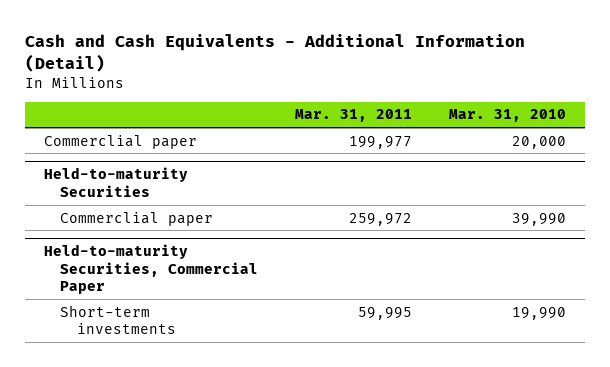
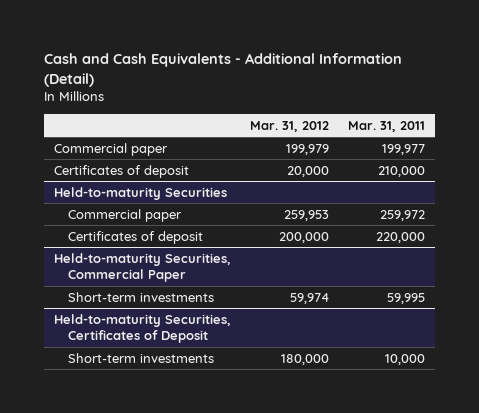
- | Mar. 31, 2011 | Mar. 31, 2010
+ | Mar. 31, 2012 | Mar. 31, 2011
- Commerclial paper | 199,977 | 20,000
+ Commercial paper | 199,979 | 199,977
+ Certificates of deposit | 20,000 | 210,000
@ Held-to-maturity Securities
- Commerclial paper | 259,972 | 39,990
+ Commercial paper | 259,953 | 259,972
+ Certificates of deposit | 200,000 | 220,000
+ Held-to-maturity Securities, Certificates of Deposit
+ Short-term investments | 180,000 | 10,000

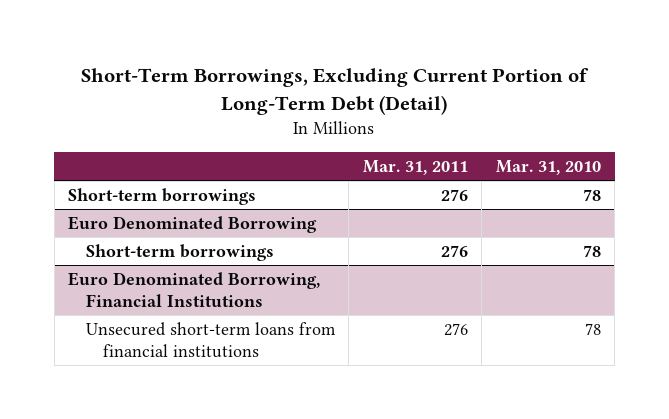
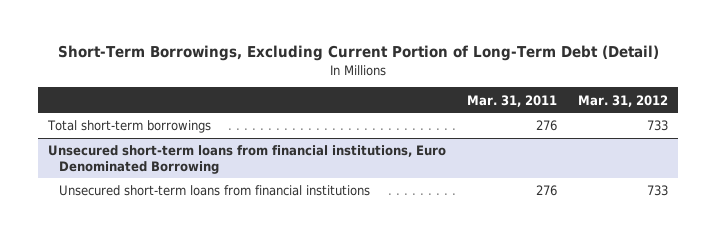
- | Mar. 31, 2011 | Mar. 31, 2010
+ | Mar. 31, 2011 | Mar. 31, 2012
- Short-term borrowings | 276 | 78
- Euro Denominated Borrowing
- Short-term borrowings | 276 | 78
- Euro Denominated Borrowing, Financial Institutions
+ Total short-term borrowings | 276 | 733
+ Unsecured short-term loans from financial institutions, Euro Denominated Borrowing

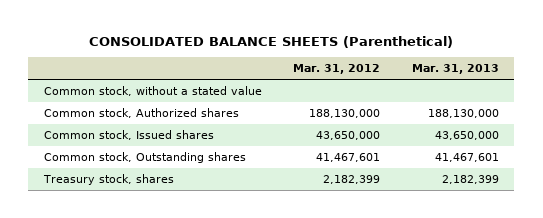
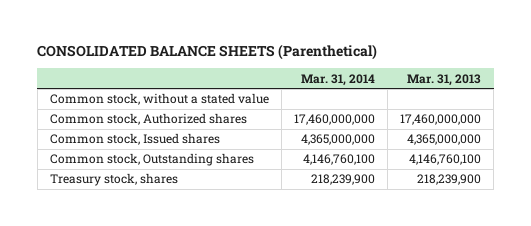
- | Mar. 31, 2012 | Mar. 31, 2013
+ | Mar. 31, 2014 | Mar. 31, 2013
- Common stock, Authorized shares | 188,130,000 | 188,130,000
- Common stock, Issued shares | 43,650,000 | 43,650,000
- Common stock, Outstanding shares | 41,467,601 | 41,467,601
- Treasury stock, shares | 2,182,399 | 2,182,399
+ Common stock, Authorized shares | 17,460,000,000 | 17,460,000,000
+ Common stock, Issued shares | 4,365,000,000 | 4,365,000,000
+ Common stock, Outstanding shares | 4,146,760,100 | 4,146,760,100
+ Treasury stock, shares | 218,239,900 | 218,239,900

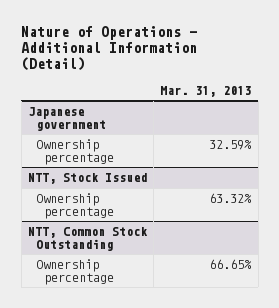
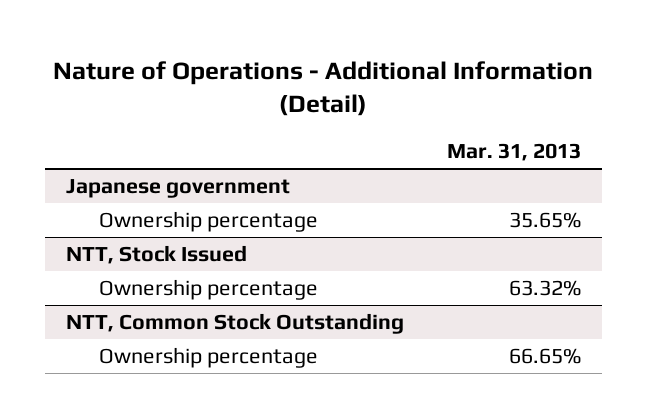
@ Japanese government
- Ownership percentage | 32.59%
+ Ownership percentage | 35.65%

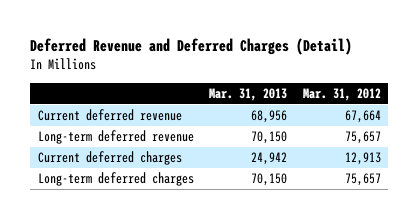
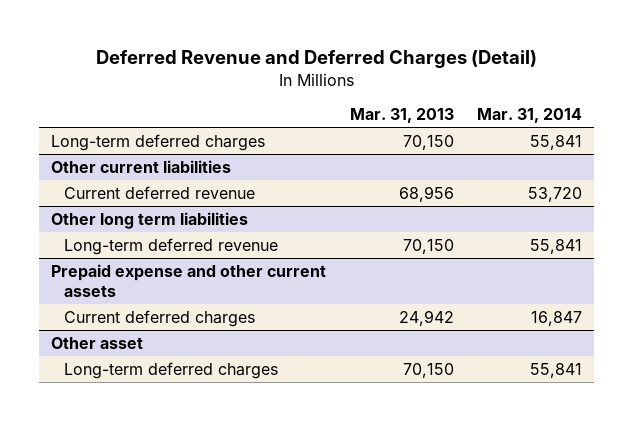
- | Mar. 31, 2013 | Mar. 31, 2012
+ | Mar. 31, 2013 | Mar. 31, 2014
+ Long-term deferred charges | 70,150 | 55,841
+ Other current liabilities
+ Other long term liabilities
+ Prepaid expense and other current assets
+ Other asset

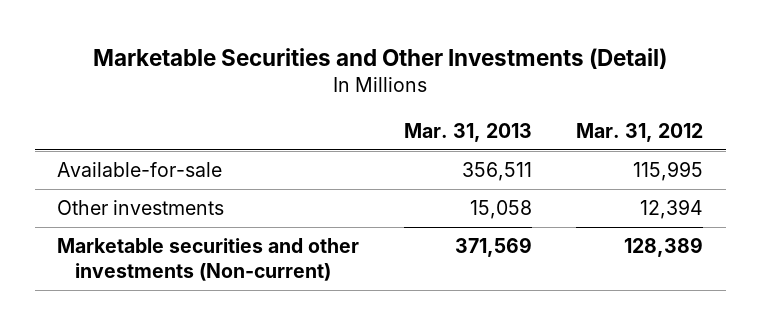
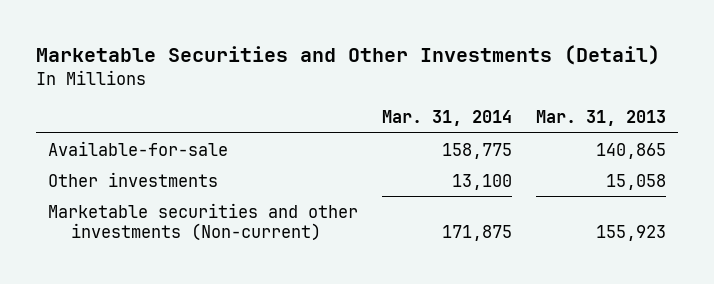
- | Mar. 31, 2013 | Mar. 31, 2012
+ | Mar. 31, 2014 | Mar. 31, 2013
- Available-for-sale | 356,511 | 115,995
+ Available-for-sale | 158,775 | 140,865
- Marketable securities and other investments (Non-current) | 371,569 | 128,389
+ Marketable securities and other investments (Non-current) | 171,875 | 155,923

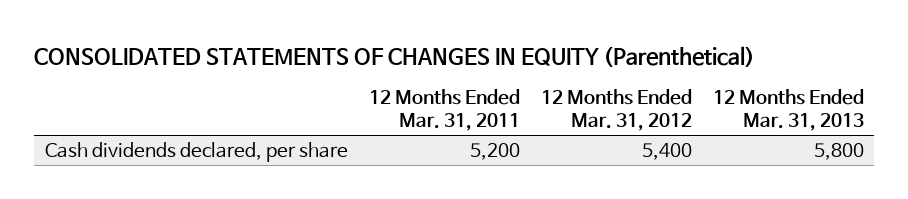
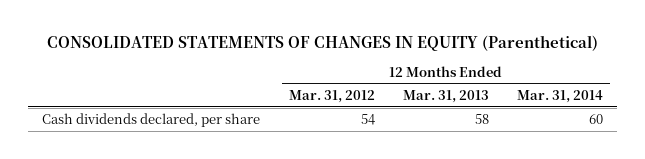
- | 12 Months Ended Mar. 31, 2011 | 12 Months Ended Mar. 31, 2012 | 12 Months Ended Mar. 31, 2013
+ | 12 Months Ended Mar. 31, 2012 | 12 Months Ended Mar. 31, 2013 | 12 Months Ended Mar. 31, 2014
- Cash dividends declared, per share | 5,200 | 5,400 | 5,800
+ Cash dividends declared, per share | 54 | 58 | 60

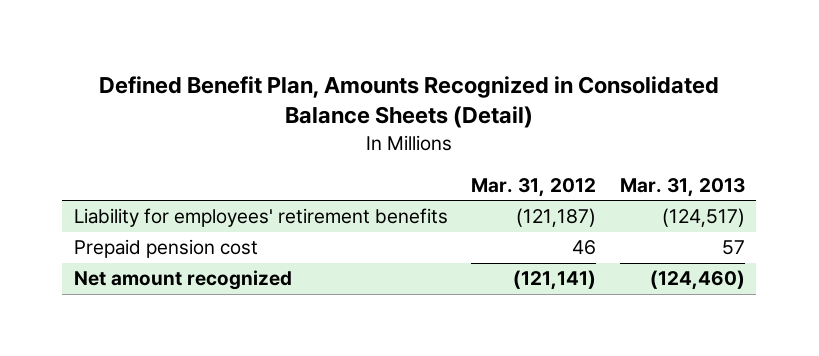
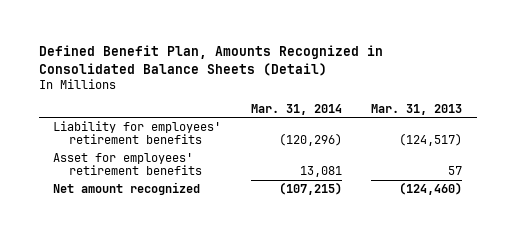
- | Mar. 31, 2012 | Mar. 31, 2013
+ | Mar. 31, 2014 | Mar. 31, 2013
- Prepaid pension cost | 46 | 57
+ Asset for employees' retirement benefits | 13,081 | 57

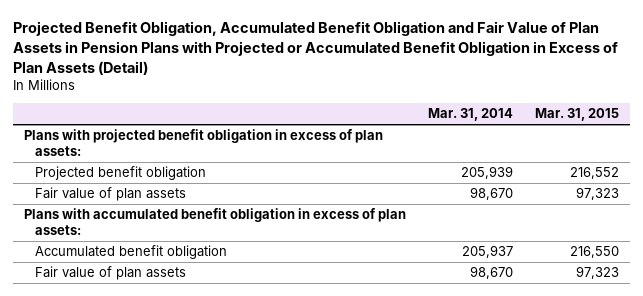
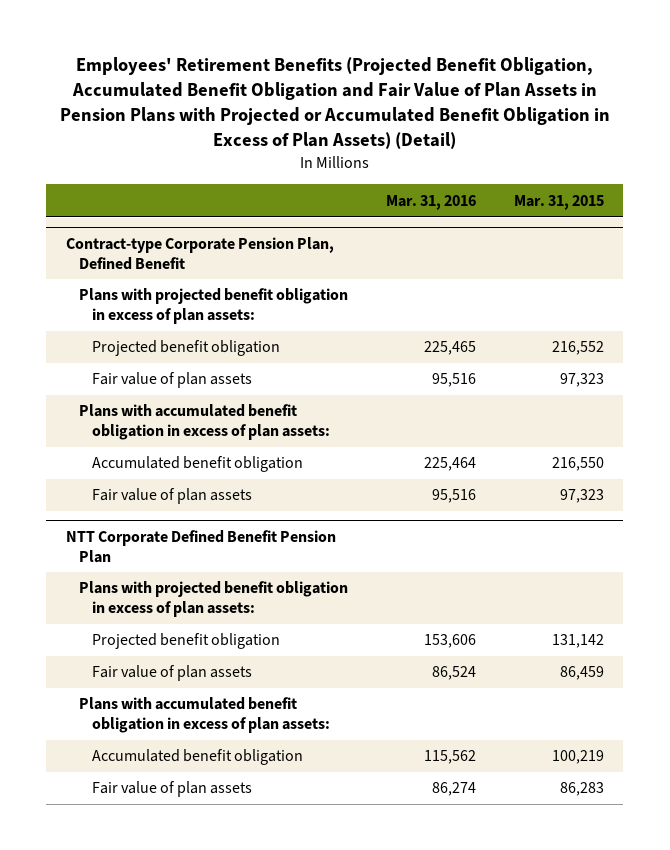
- Projected Benefit Obligation, Accumulated Benefit Obligation and Fair Value of Plan Assets in Pension Plans with Projected or Accumulated Benefit Obligation in Excess of Plan Assets (Detail)
+ Employees' Retirement Benefits (Projected Benefit Obligation, Accumulated Benefit Obligation and Fair Value of Plan Assets in Pension Plans with Projected or Accumulated Benefit Obligation in Excess of Plan Assets) (Detail)
- | Mar. 31, 2014 | Mar. 31, 2015
+ | Mar. 31, 2016 | Mar. 31, 2015
+ Contract-type Corporate Pension Plan, Defined Benefit
+ NTT Corporate Defined Benefit Pension Plan
+ Plans with projected benefit obligation in excess of plan assets:
+ Projected benefit obligation | 153,606 | 131,142
+ Fair value of plan assets | 86,524 | 86,459
+ Plans with accumulated benefit obligation in excess of plan assets:
+ Accumulated benefit obligation | 115,562 | 100,219
+ Fair value of plan assets | 86,274 | 86,283

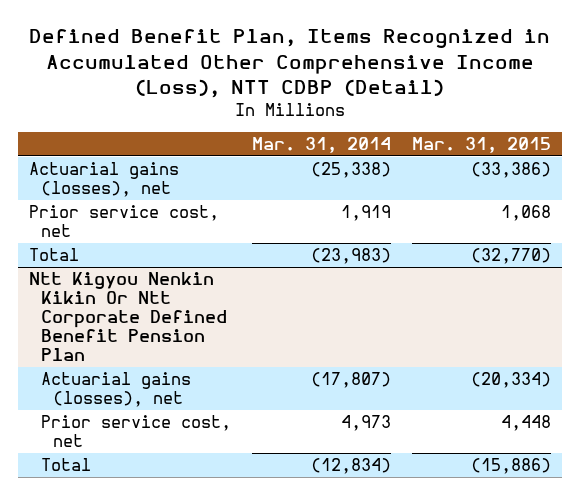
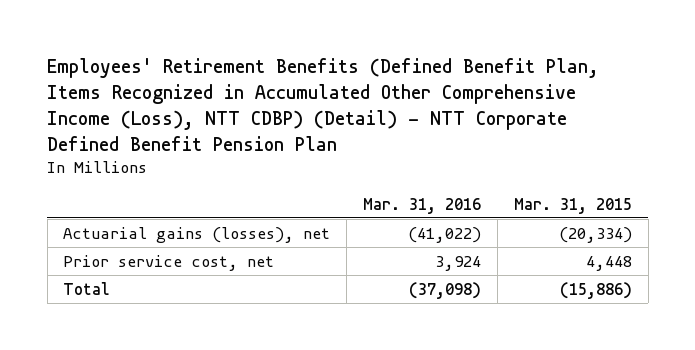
- Defined Benefit Plan, Items Recognized in Accumulated Other Comprehensive Income (Loss), NTT CDBP (Detail)
+ Employees' Retirement Benefits (Defined Benefit Plan, Items Recognized in Accumulated Other Comprehensive Income (Loss), NTT CDBP) (Detail) - NTT Corporate Defined Benefit Pension Plan
- | Mar. 31, 2014 | Mar. 31, 2015
+ | Mar. 31, 2016 | Mar. 31, 2015
- Actuarial gains (losses), net | (25,338) | (33,386)
- Prior service cost, net | 1,919 | 1,068
- Total | (23,983) | (32,770)
- Ntt Kigyou Nenkin Kikin Or Ntt Corporate Defined Benefit Pension Plan

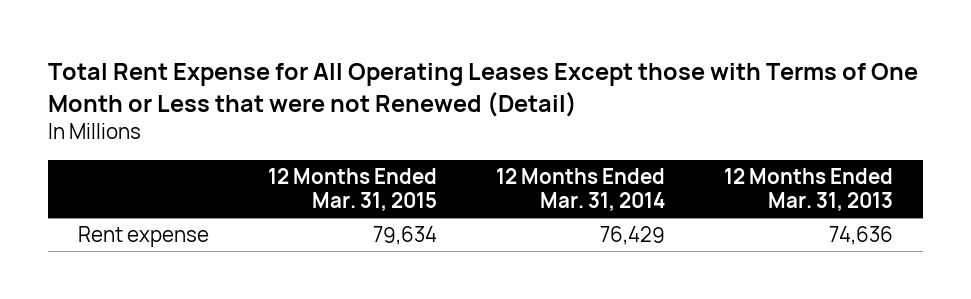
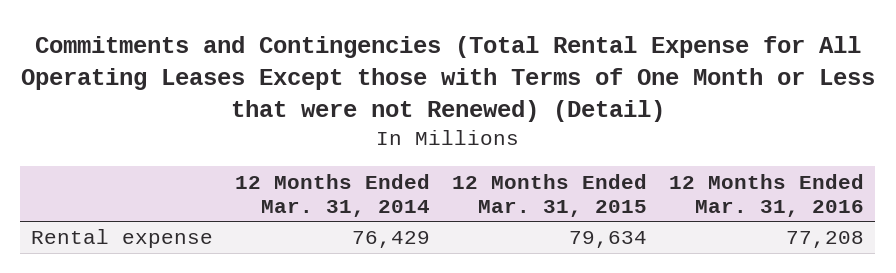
- Total Rent Expense for All Operating Leases Except those with Terms of One Month or Less that were not Renewed (Detail)
+ Commitments and Contingencies (Total Rental Expense for All Operating Leases Except those with Terms of One Month or Less that were not Renewed) (Detail)
- | 12 Months Ended Mar. 31, 2015 | 12 Months Ended Mar. 31, 2014 | 12 Months Ended Mar. 31, 2013
+ | 12 Months Ended Mar. 31, 2014 | 12 Months Ended Mar. 31, 2015 | 12 Months Ended Mar. 31, 2016
- Rent expense | 79,634 | 76,429 | 74,636
+ Rental expense | 76,429 | 79,634 | 77,208

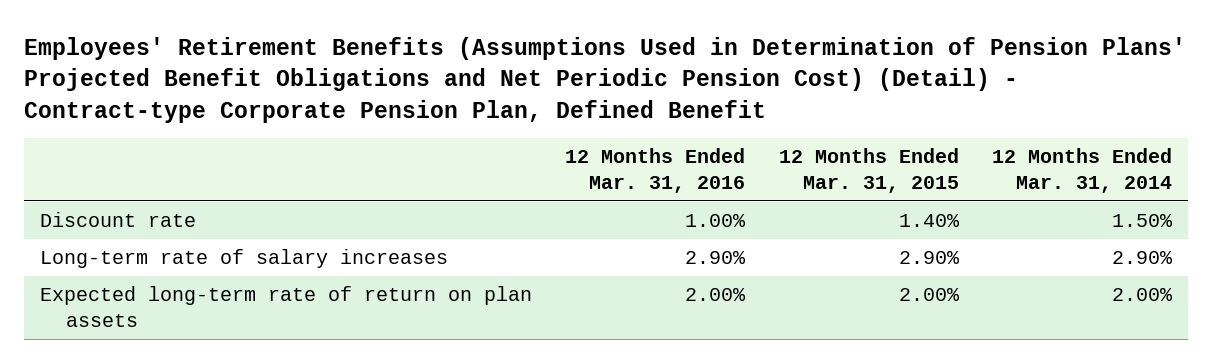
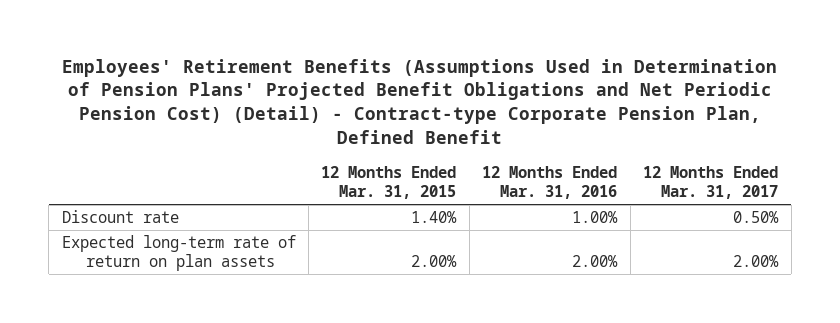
- | 12 Months Ended Mar. 31, 2016 | 12 Months Ended Mar. 31, 2015 | 12 Months Ended Mar. 31, 2014
+ | 12 Months Ended Mar. 31, 2015 | 12 Months Ended Mar. 31, 2016 | 12 Months Ended Mar. 31, 2017
- Long-term rate of salary increases | 2.90% | 2.90% | 2.90%

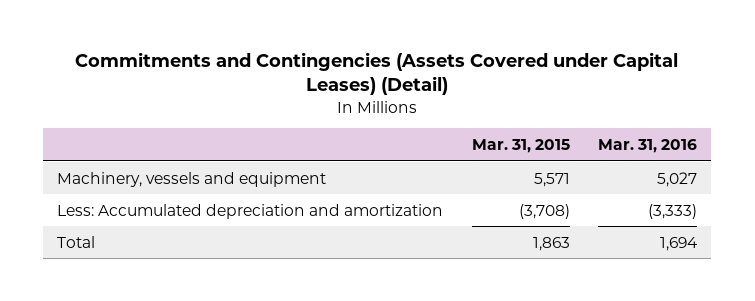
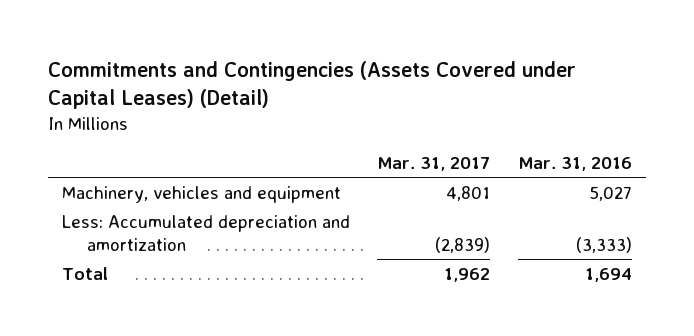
- | Mar. 31, 2015 | Mar. 31, 2016
+ | Mar. 31, 2017 | Mar. 31, 2016
- Machinery, vessels and equipment | 5,571 | 5,027
+ Machinery, vehicles and equipment | 4,801 | 5,027

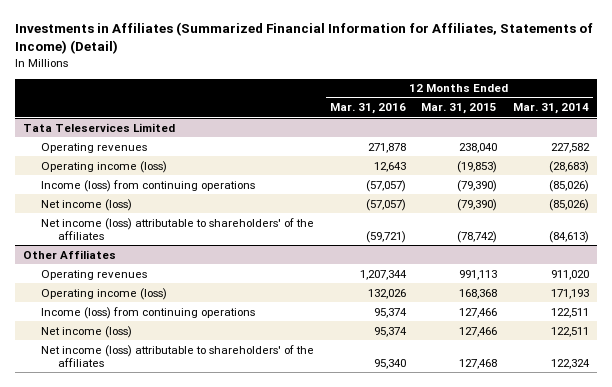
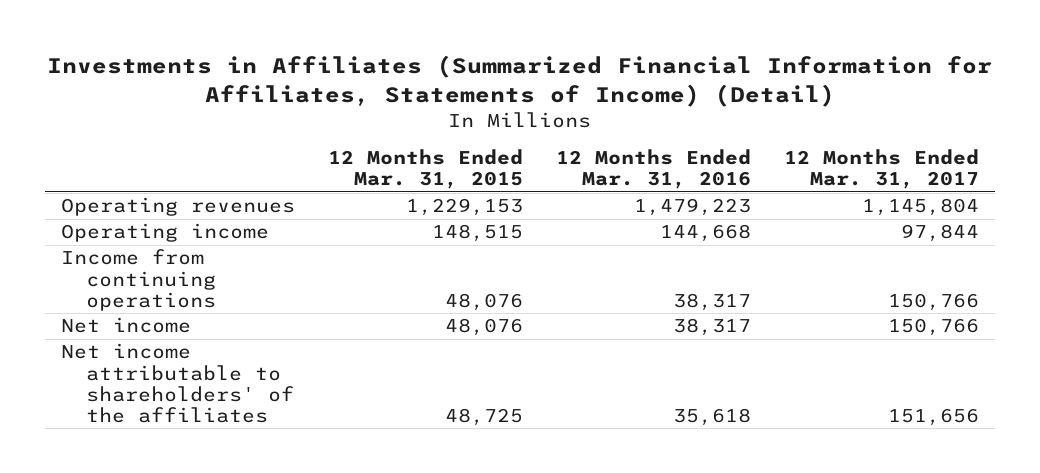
- | 12 Months Ended Mar. 31, 2016 | 12 Months Ended Mar. 31, 2015 | 12 Months Ended Mar. 31, 2014
+ | 12 Months Ended Mar. 31, 2015 | 12 Months Ended Mar. 31, 2016 | 12 Months Ended Mar. 31, 2017
- Tata Teleservices Limited
- Operating revenues | 271,878 | 238,040 | 227,582
- Operating income (loss) | 12,643 | (19,853) | (28,683)
- Income (loss) from continuing operations | (57,057) | (79,390) | (85,026)
- Net income (loss) | (57,057) | (79,390) | (85,026)
- Net income (loss) attributable to shareholders' of the affiliates | (59,721) | (78,742) | (84,613)
- Other Affiliates
- Operating revenues | 1,207,344 | 991,113 | 911,020
- Operating income (loss) | 132,026 | 168,368 | 171,193
- Income (loss) from continuing operations | 95,374 | 127,466 | 122,511
- Net income (loss) | 95,374 | 127,466 | 122,511
- Net income (loss) attributable to shareholders' of the affiliates | 95,340 | 127,468 | 122,324
+ Operating revenues | 1,229,153 | 1,479,223 | 1,145,804
+ Operating income | 148,515 | 144,668 | 97,844
+ Income from continuing operations | 48,076 | 38,317 | 150,766
+ Net income | 48,076 | 38,317 | 150,766
+ Net income attributable to shareholders' of the affiliates | 48,725 | 35,618 | 151,656

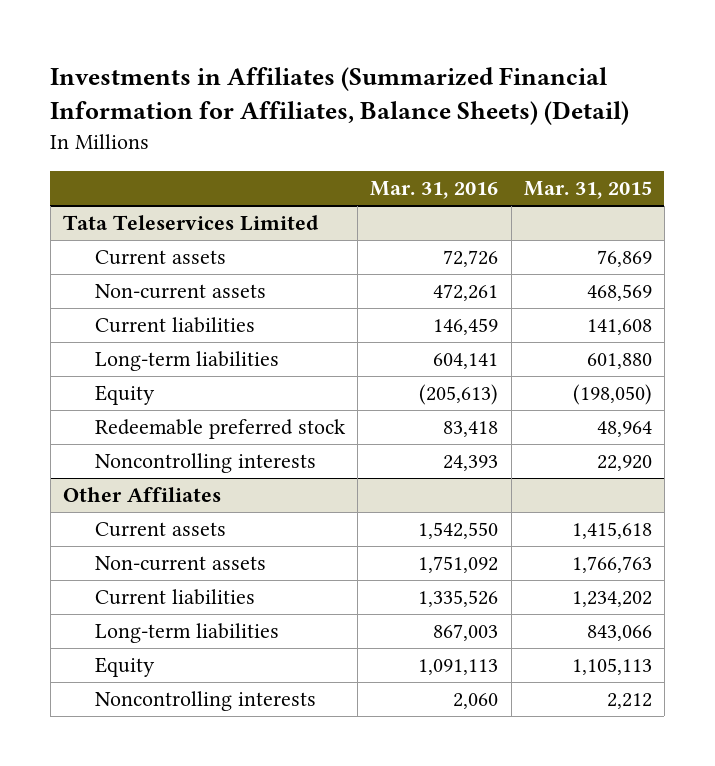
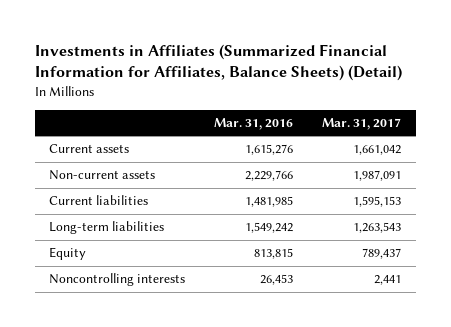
- | Mar. 31, 2016 | Mar. 31, 2015
+ | Mar. 31, 2016 | Mar. 31, 2017
- Tata Teleservices Limited
- Current assets | 72,726 | 76,869
- Non-current assets | 472,261 | 468,569
- Current liabilities | 146,459 | 141,608
- Long-term liabilities | 604,141 | 601,880
- Equity | (205,613) | (198,050)
- Redeemable preferred stock | 83,418 | 48,964
- Noncontrolling interests | 24,393 | 22,920
- Other Affiliates
- Current assets | 1,542,550 | 1,415,618
- Non-current assets | 1,751,092 | 1,766,763
- Current liabilities | 1,335,526 | 1,234,202
- Long-term liabilities | 867,003 | 843,066
- Equity | 1,091,113 | 1,105,113
- Noncontrolling interests | 2,060 | 2,212
+ Current assets | 1,615,276 | 1,661,042
+ Non-current assets | 2,229,766 | 1,987,091
+ Current liabilities | 1,481,985 | 1,595,153
+ Long-term liabilities | 1,549,242 | 1,263,543
+ Equity | 813,815 | 789,437
+ Noncontrolling interests | 26,453 | 2,441

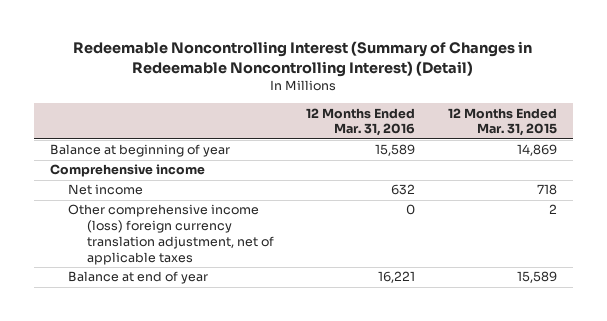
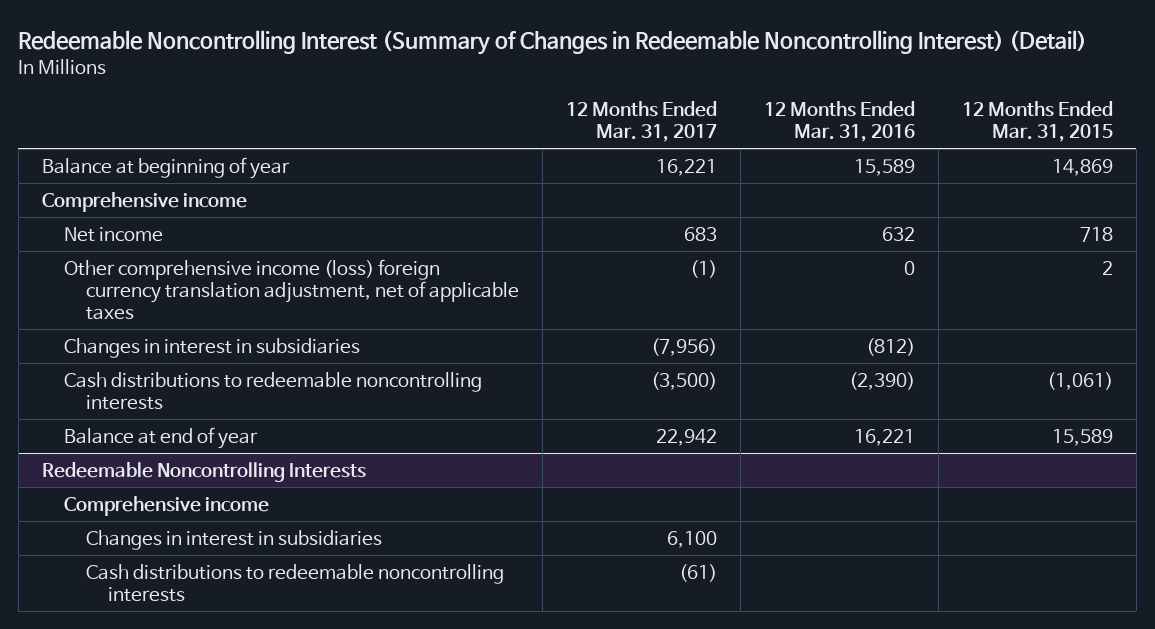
- | 12 Months Ended Mar. 31, 2016 | 12 Months Ended Mar. 31, 2015
+ | 12 Months Ended Mar. 31, 2017 | 12 Months Ended Mar. 31, 2016 | 12 Months Ended Mar. 31, 2015
+ Changes in interest in subsidiaries | (7,956) | (812) |
+ Cash distributions to redeemable noncontrolling interests | (3,500) | (2,390) | (1,061)
+ Redeemable Noncontrolling Interests
+ Comprehensive income
+ Changes in interest in subsidiaries | 6,100 | |
+ Cash distributions to redeemable noncontrolling interests | (61) | |

